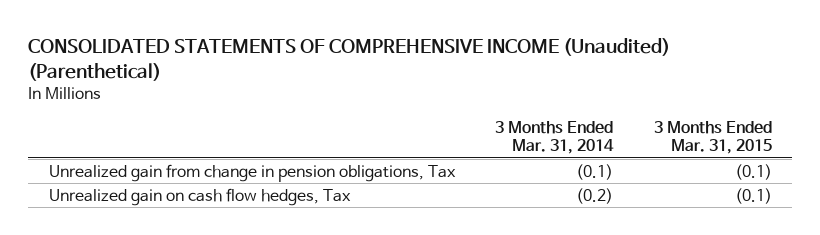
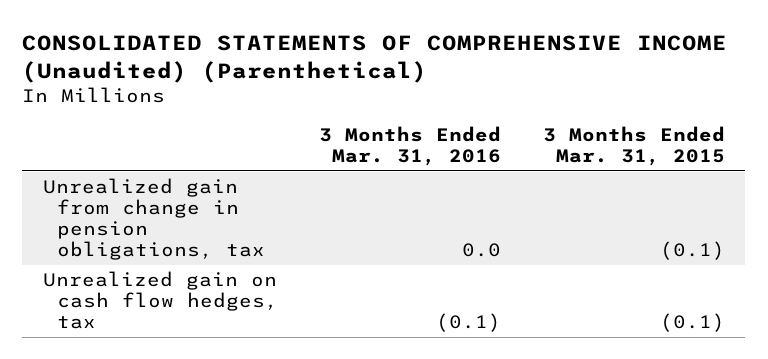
- | 3 Months Ended Mar. 31, 2014 | 3 Months Ended Mar. 31, 2015
+ | 3 Months Ended Mar. 31, 2016 | 3 Months Ended Mar. 31, 2015
- Unrealized gain from change in pension obligations, Tax | (0.1) | (0.1)
- Unrealized gain on cash flow hedges, Tax | (0.2) | (0.1)
+ Unrealized gain from change in pension obligations, tax | 0.0 | (0.1)
+ Unrealized gain on cash flow hedges, tax | (0.1) | (0.1)

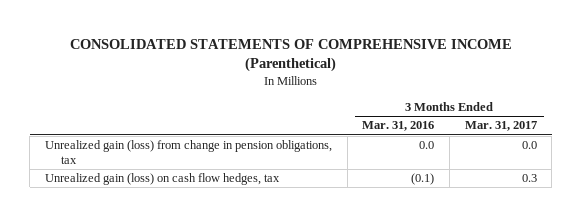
- CONSOLIDATED STATEMENTS OF COMPREHENSIVE INCOME (Unaudited) (Parenthetical)
+ CONSOLIDATED STATEMENTS OF COMPREHENSIVE INCOME (Parenthetical)
- | 3 Months Ended Mar. 31, 2016 | 3 Months Ended Mar. 31, 2015
+ | 3 Months Ended Mar. 31, 2016 | 3 Months Ended Mar. 31, 2017
- Unrealized gain from change in pension obligations, tax | 0.0 | (0.1)
- Unrealized gain on cash flow hedges, tax | (0.1) | (0.1)
+ Unrealized gain (loss) from change in pension obligations, tax | 0.0 | 0.0
+ Unrealized gain (loss) on cash flow hedges, tax | (0.1) | 0.3

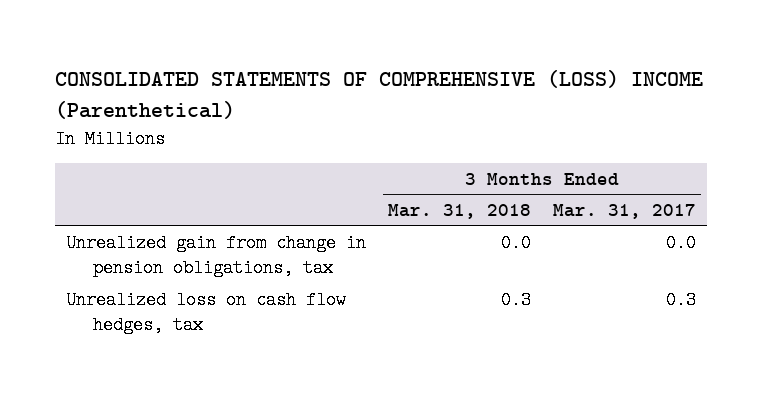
- CONSOLIDATED STATEMENTS OF COMPREHENSIVE INCOME (Parenthetical)
+ CONSOLIDATED STATEMENTS OF COMPREHENSIVE (LOSS) INCOME (Parenthetical)
- | 3 Months Ended Mar. 31, 2016 | 3 Months Ended Mar. 31, 2017
+ | 3 Months Ended Mar. 31, 2018 | 3 Months Ended Mar. 31, 2017
- Unrealized gain (loss) from change in pension obligations, tax | 0.0 | 0.0
- Unrealized gain (loss) on cash flow hedges, tax | (0.1) | 0.3
+ Unrealized gain from change in pension obligations, tax | 0.0 | 0.0
+ Unrealized loss on cash flow hedges, tax | 0.3 | 0.3

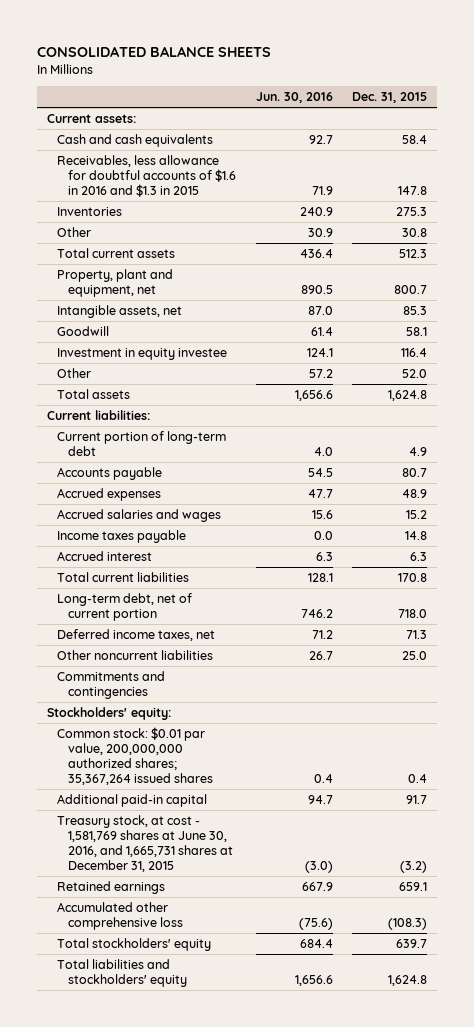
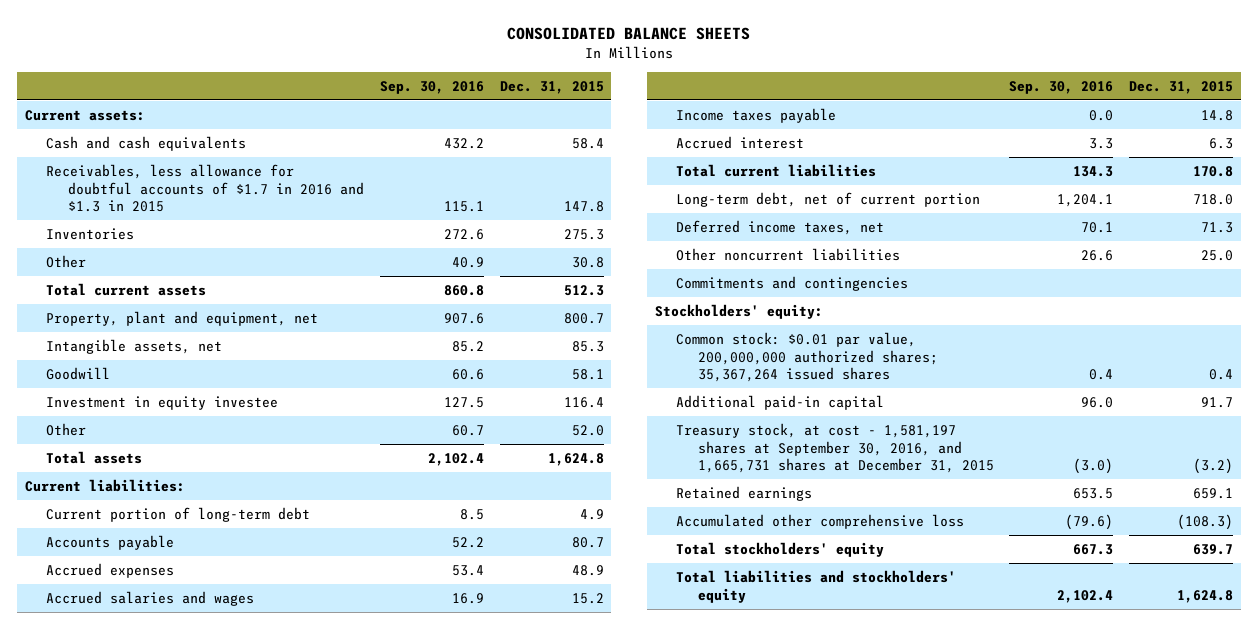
- | Jun. 30, 2016 | Dec. 31, 2015
+ | Sep. 30, 2016 | Dec. 31, 2015
- Receivables, less allowance for doubtful accounts of $1.6 in 2016 and $1.3 in 2015 | 71.9 | 147.8
+ Receivables, less allowance for doubtful accounts of $1.7 in 2016 and $1.3 in 2015 | 115.1 | 147.8
- Treasury stock, at cost - 1,581,769 shares at June 30, 2016, and 1,665,731 shares at December 31, 2015 | (3.0) | (3.2)
+ Treasury stock, at cost - 1,581,197 shares at September 30, 2016, and 1,665,731 shares at December 31, 2015 | (3.0) | (3.2)

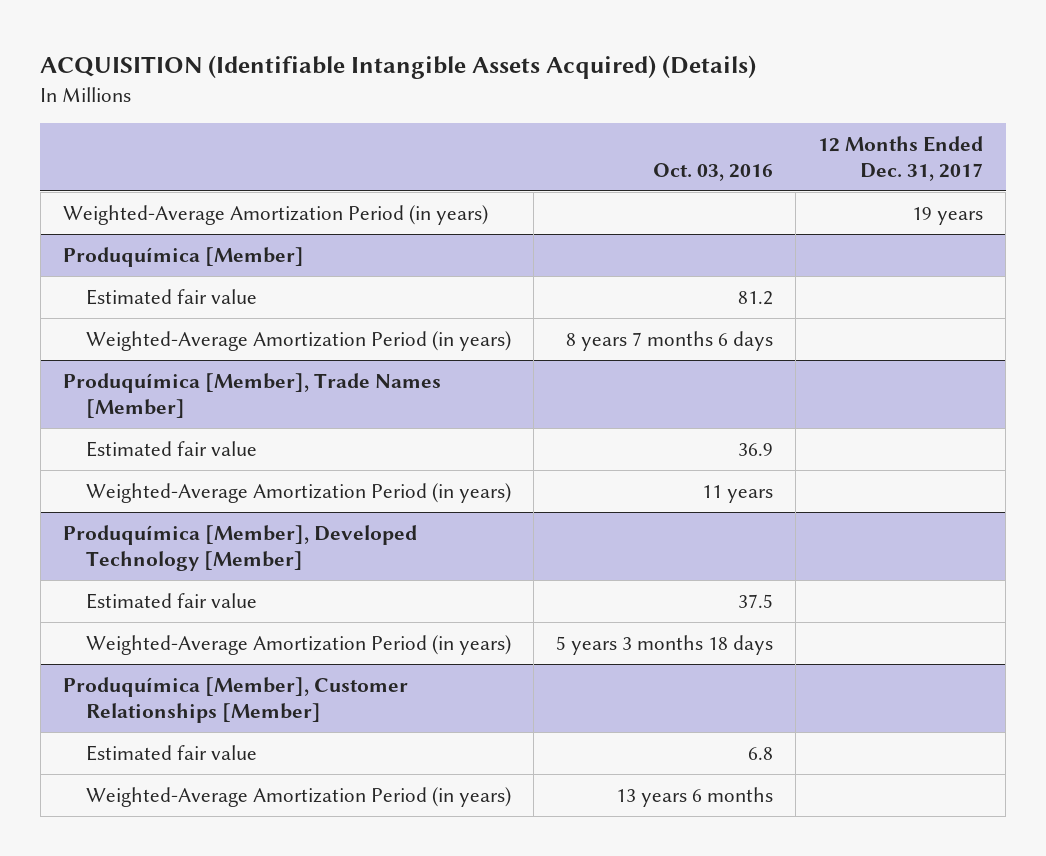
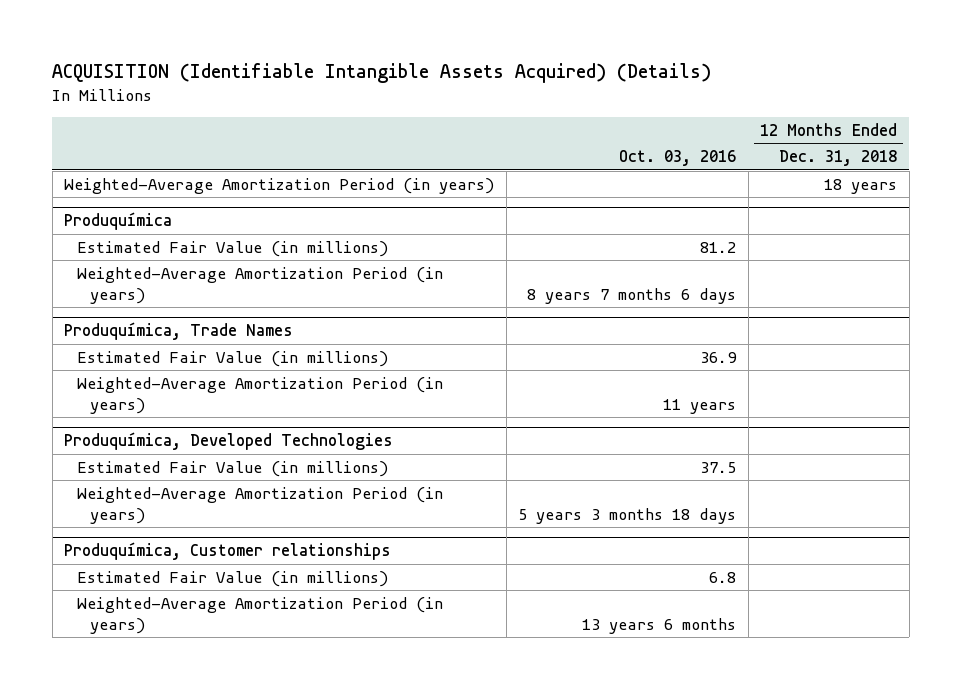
- | Oct. 03, 2016 | 12 Months Ended Dec. 31, 2017
+ | Oct. 03, 2016 | 12 Months Ended Dec. 31, 2018
- Produquímica [Member]
- Estimated fair value | 81.2 |
+ Produquímica
+ Estimated Fair Value (in millions) | 81.2 |
- Produquímica [Member], Trade Names [Member]
- Estimated fair value | 36.9 |
+ Produquímica, Trade Names
+ Estimated Fair Value (in millions) | 36.9 |
- Produquímica [Member], Developed Technology [Member]
- Estimated fair value | 37.5 |
+ Produquímica, Developed Technologies
+ Estimated Fair Value (in millions) | 37.5 |
- Produquímica [Member], Customer Relationships [Member]
- Estimated fair value | 6.8 |
+ Produquímica, Customer relationships
+ Estimated Fair Value (in millions) | 6.8 |

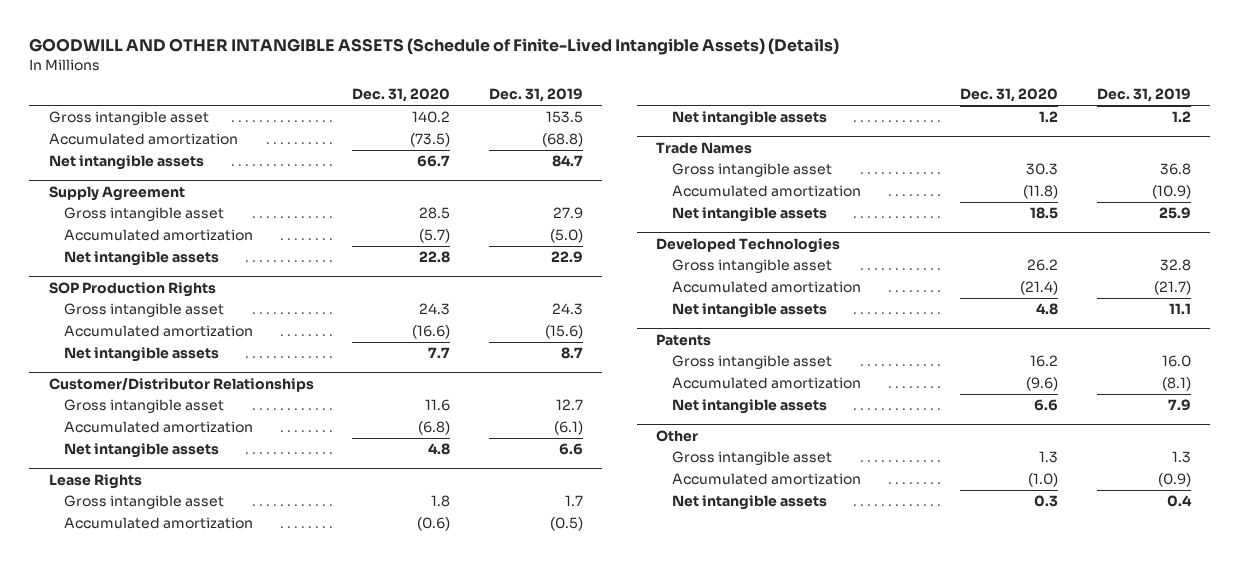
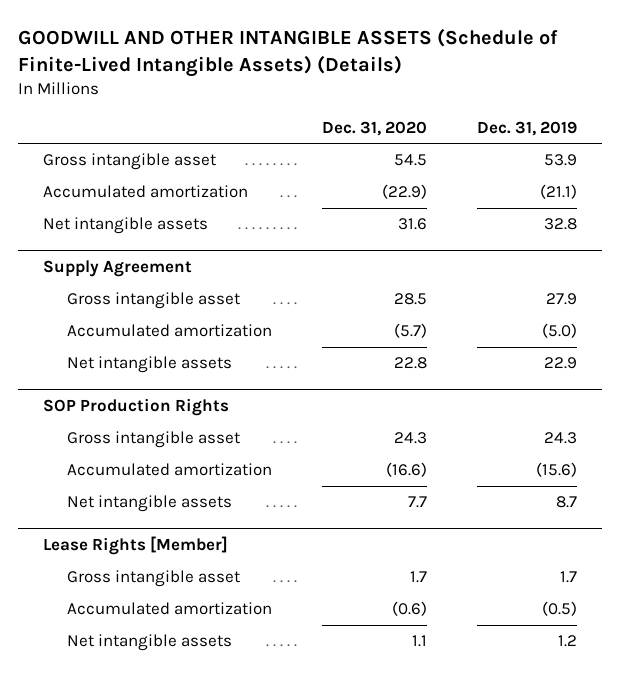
- Gross intangible asset | 140.2 | 153.5
- Accumulated amortization | (73.5) | (68.8)
- Net intangible assets | 66.7 | 84.7
+ Gross intangible asset | 54.5 | 53.9
+ Accumulated amortization | (22.9) | (21.1)
+ Net intangible assets | 31.6 | 32.8
- Customer/Distributor Relationships
- Gross intangible asset | 11.6 | 12.7
- Accumulated amortization | (6.8) | (6.1)
- Net intangible assets | 4.8 | 6.6
- Lease Rights
- Gross intangible asset | 1.8 | 1.7
+ Lease Rights [Member]
+ Gross intangible asset | 1.7 | 1.7
- Net intangible assets | 1.2 | 1.2
- Trade Names
- Gross intangible asset | 30.3 | 36.8
- Accumulated amortization | (11.8) | (10.9)
- Net intangible assets | 18.5 | 25.9
- Developed Technologies
- Gross intangible asset | 26.2 | 32.8
- Accumulated amortization | (21.4) | (21.7)
- Net intangible assets | 4.8 | 11.1
- Patents
- Gross intangible asset | 16.2 | 16.0
- Accumulated amortization | (9.6) | (8.1)
- Net intangible assets | 6.6 | 7.9
- Other
- Gross intangible asset | 1.3 | 1.3
- Accumulated amortization | (1.0) | (0.9)
- Net intangible assets | 0.3 | 0.4
+ Net intangible assets | 1.1 | 1.2

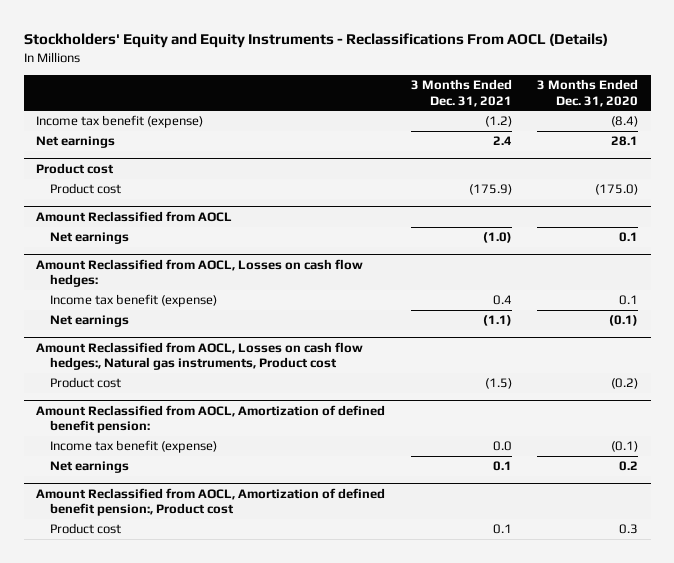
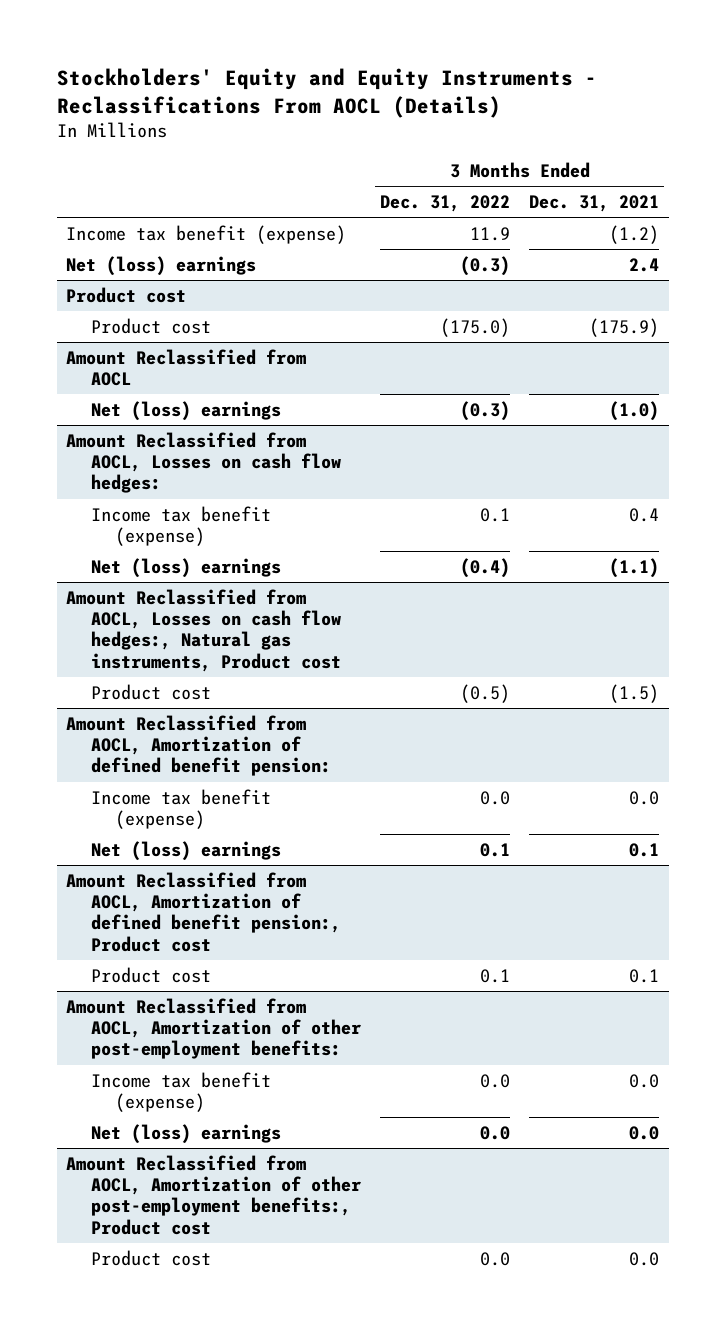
- | 3 Months Ended Dec. 31, 2021 | 3 Months Ended Dec. 31, 2020
+ | 3 Months Ended Dec. 31, 2022 | 3 Months Ended Dec. 31, 2021
- Net earnings | 2.4 | 28.1
+ Net (loss) earnings | (0.3) | 2.4
@ Amount Reclassified from AOCL
- Net earnings | (1.0) | 0.1
+ Net (loss) earnings | (0.3) | (1.0)
@ Amount Reclassified from AOCL, Losses on cash flow hedges:
- Net earnings | (1.1) | (0.1)
+ Net (loss) earnings | (0.4) | (1.1)
@ Amount Reclassified from AOCL, Amortization of defined benefit pension:
- Net earnings | 0.1 | 0.2
+ Net (loss) earnings | 0.1 | 0.1
+ Amount Reclassified from AOCL, Amortization of other post-employment benefits:
+ Income tax benefit (expense) | 0.0 | 0.0
+ Net (loss) earnings | 0.0 | 0.0
+ Amount Reclassified from AOCL, Amortization of other post-employment benefits:, Product cost
+ Product cost | 0.0 | 0.0

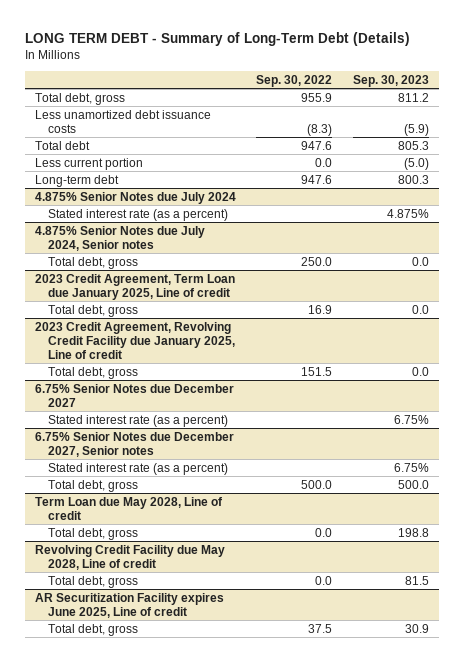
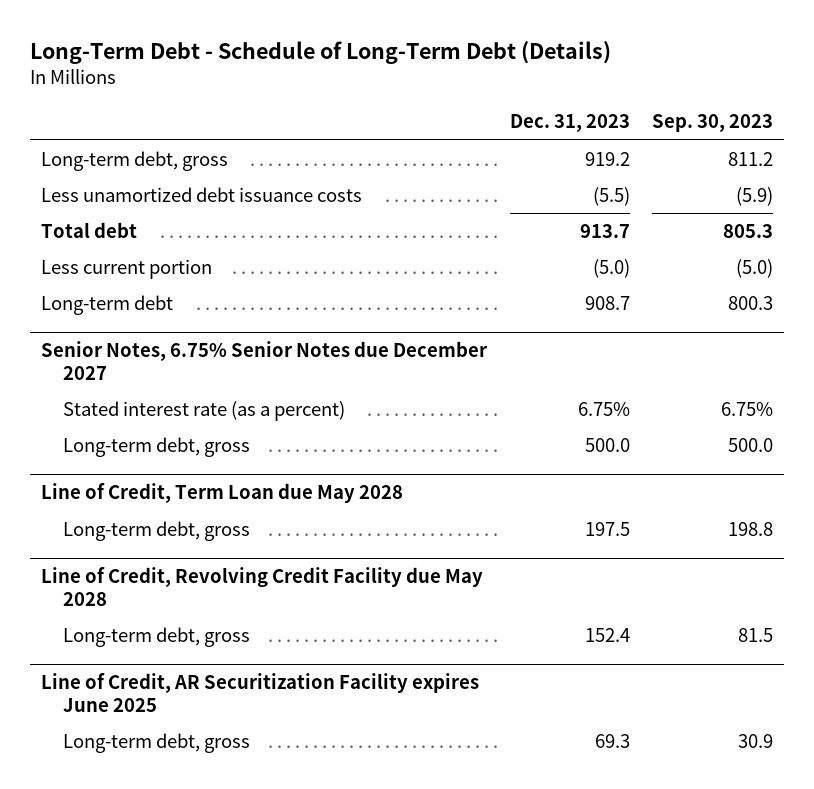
- LONG TERM DEBT - Summary of Long-Term Debt (Details)
+ Long-Term Debt - Schedule of Long-Term Debt (Details)
- | Sep. 30, 2022 | Sep. 30, 2023
+ | Dec. 31, 2023 | Sep. 30, 2023
- Total debt, gross | 955.9 | 811.2
+ Long-term debt, gross | 919.2 | 811.2
- 4.875% Senior Notes due July 2024
- Stated interest rate (as a percent) | | 4.875%
- 4.875% Senior Notes due July 2024, Senior notes
- Total debt, gross | 250.0 | 0.0
- 2023 Credit Agreement, Term Loan due January 2025, Line of credit
- Total debt, gross | 16.9 | 0.0
- 2023 Credit Agreement, Revolving Credit Facility due January 2025, Line of credit
- Total debt, gross | 151.5 | 0.0
- 6.75% Senior Notes due December 2027
- Stated interest rate (as a percent) | | 6.75%
- 6.75% Senior Notes due December 2027, Senior notes
+ Senior Notes, 6.75% Senior Notes due December 2027
- Total debt, gross | 500.0 | 500.0
- Term Loan due May 2028, Line of credit
- Total debt, gross | 0.0 | 198.8
- Revolving Credit Facility due May 2028, Line of credit
- Total debt, gross | 0.0 | 81.5
- AR Securitization Facility expires June 2025, Line of credit
- Total debt, gross | 37.5 | 30.9
+ Long-term debt, gross | 500.0 | 500.0
+ Line of Credit, Term Loan due May 2028
+ Long-term debt, gross | 197.5 | 198.8
+ Line of Credit, Revolving Credit Facility due May 2028
+ Long-term debt, gross | 152.4 | 81.5
+ Line of Credit, AR Securitization Facility expires June 2025
+ Long-term debt, gross | 69.3 | 30.9

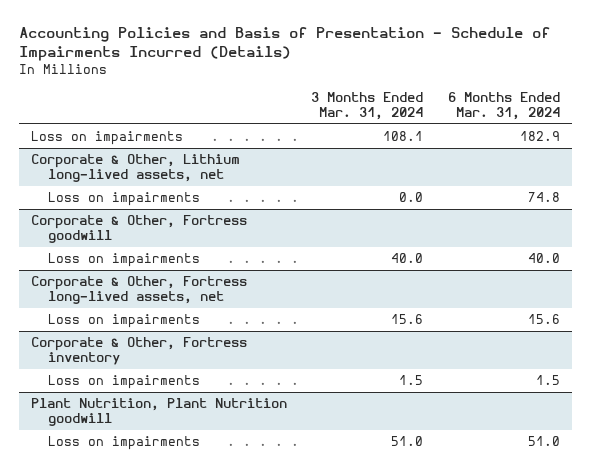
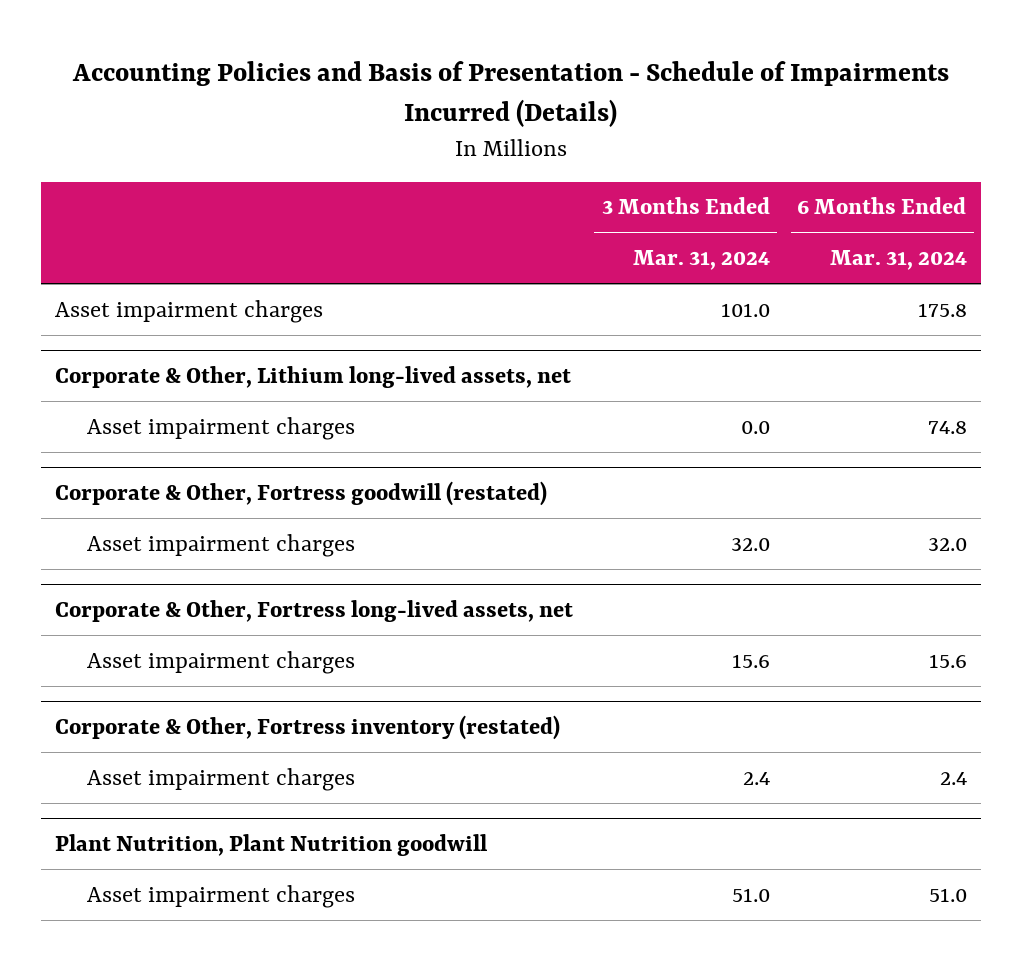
- Loss on impairments | 108.1 | 182.9
+ Asset impairment charges | 101.0 | 175.8
@ Corporate & Other, Lithium long-lived assets, net
- Loss on impairments | 0.0 | 74.8
- Corporate & Other, Fortress goodwill
- Loss on impairments | 40.0 | 40.0
@ Corporate & Other, Lithium long-lived assets, net
+ Asset impairment charges | 0.0 | 74.8
+ Corporate & Other, Fortress goodwill (restated)
+ Asset impairment charges | 32.0 | 32.0
@ Corporate & Other, Fortress long-lived assets, net
- Loss on impairments | 15.6 | 15.6
- Corporate & Other, Fortress inventory
- Loss on impairments | 1.5 | 1.5
@ Corporate & Other, Fortress long-lived assets, net
+ Asset impairment charges | 15.6 | 15.6
+ Corporate & Other, Fortress inventory (restated)
+ Asset impairment charges | 2.4 | 2.4
@ Plant Nutrition, Plant Nutrition goodwill
- Loss on impairments | 51.0 | 51.0
+ Asset impairment charges | 51.0 | 51.0

